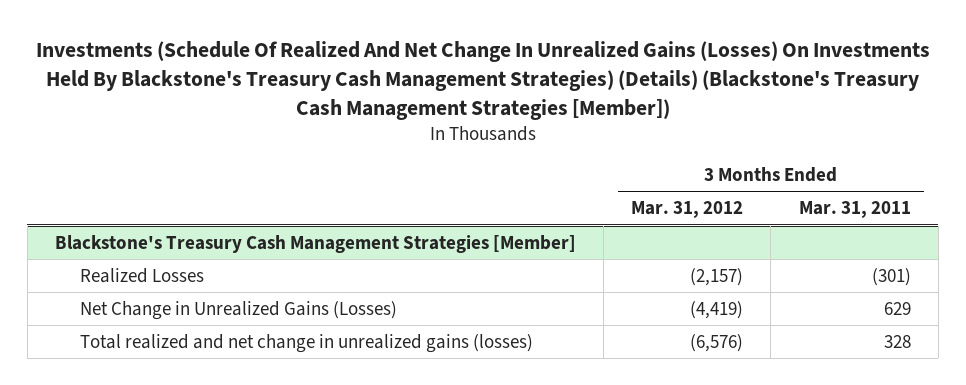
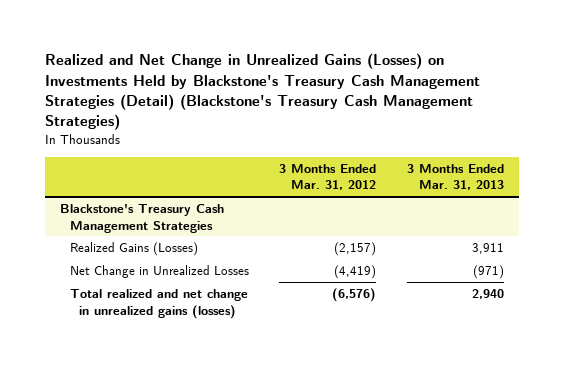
- Investments (Schedule Of Realized And Net Change In Unrealized Gains (Losses) On Investments Held By Blackstone's Treasury Cash Management Strategies) (Details) (Blackstone's Treasury Cash Management Strategies [Member])
+ Realized and Net Change in Unrealized Gains (Losses) on Investments Held by Blackstone's Treasury Cash Management Strategies (Detail) (Blackstone's Treasury Cash Management Strategies)
- | 3 Months Ended Mar. 31, 2012 | 3 Months Ended Mar. 31, 2011
+ | 3 Months Ended Mar. 31, 2012 | 3 Months Ended Mar. 31, 2013
- Blackstone's Treasury Cash Management Strategies [Member]
- Realized Losses | (2,157) | (301)
- Net Change in Unrealized Gains (Losses) | (4,419) | 629
+ Blackstone's Treasury Cash Management Strategies
+ Realized Gains (Losses) | (2,157) | 3,911
+ Net Change in Unrealized Losses | (4,419) | (971)

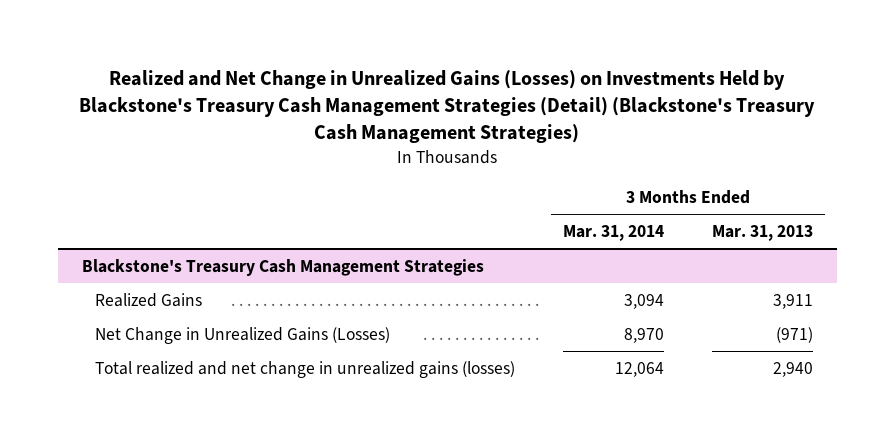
- | 3 Months Ended Mar. 31, 2012 | 3 Months Ended Mar. 31, 2013
+ | 3 Months Ended Mar. 31, 2014 | 3 Months Ended Mar. 31, 2013
@ Blackstone's Treasury Cash Management Strategies
- Realized Gains (Losses) | (2,157) | 3,911
- Net Change in Unrealized Losses | (4,419) | (971)
+ Realized Gains | 3,094 | 3,911
+ Net Change in Unrealized Gains (Losses) | 8,970 | (971)

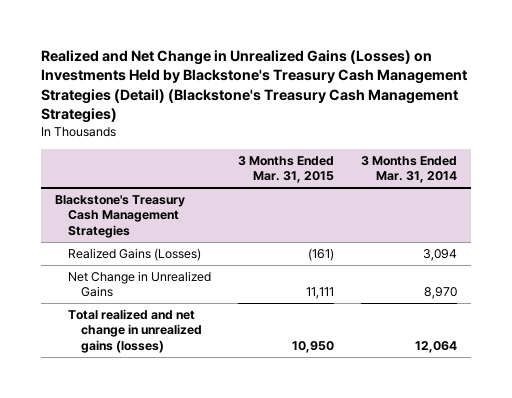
- | 3 Months Ended Mar. 31, 2014 | 3 Months Ended Mar. 31, 2013
+ | 3 Months Ended Mar. 31, 2015 | 3 Months Ended Mar. 31, 2014
@ Blackstone's Treasury Cash Management Strategies
- Realized Gains | 3,094 | 3,911
- Net Change in Unrealized Gains (Losses) | 8,970 | (971)
+ Realized Gains (Losses) | (161) | 3,094
+ Net Change in Unrealized Gains | 11,111 | 8,970

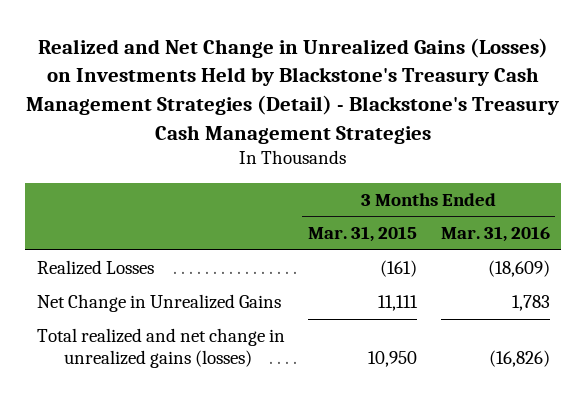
- Realized and Net Change in Unrealized Gains (Losses) on Investments Held by Blackstone's Treasury Cash Management Strategies (Detail) (Blackstone's Treasury Cash Management Strategies)
+ Realized and Net Change in Unrealized Gains (Losses) on Investments Held by Blackstone's Treasury Cash Management Strategies (Detail) - Blackstone's Treasury Cash Management Strategies
- | 3 Months Ended Mar. 31, 2015 | 3 Months Ended Mar. 31, 2014
+ | 3 Months Ended Mar. 31, 2015 | 3 Months Ended Mar. 31, 2016
- Blackstone's Treasury Cash Management Strategies
- Realized Gains (Losses) | (161) | 3,094
+ Realized Losses | (161) | (18,609)

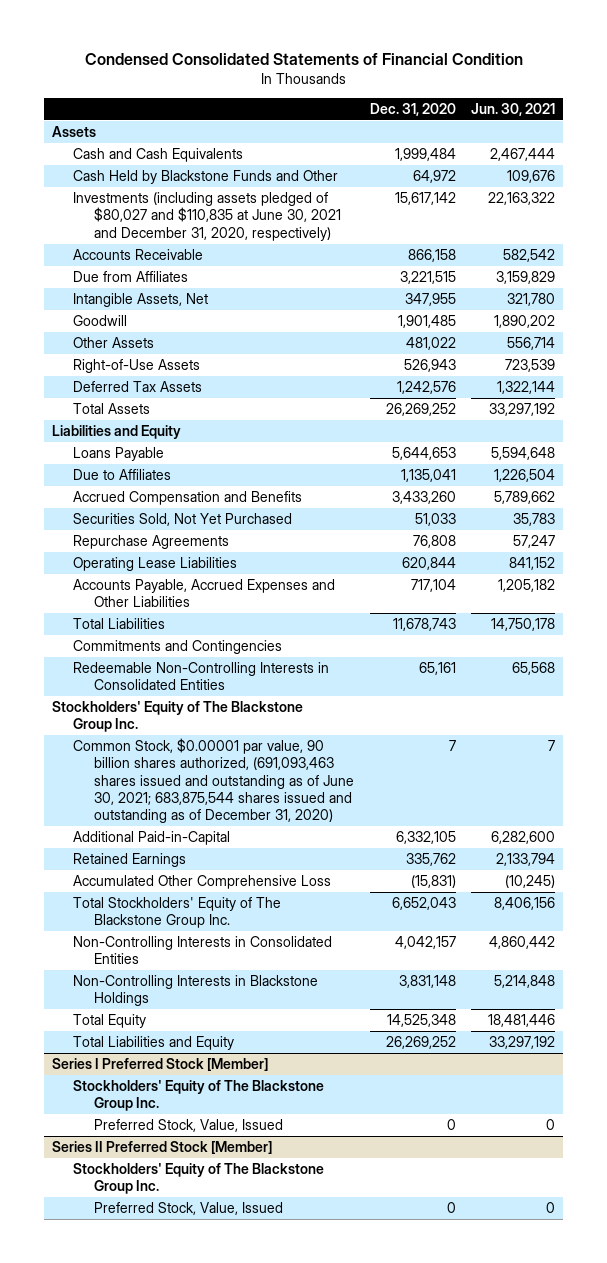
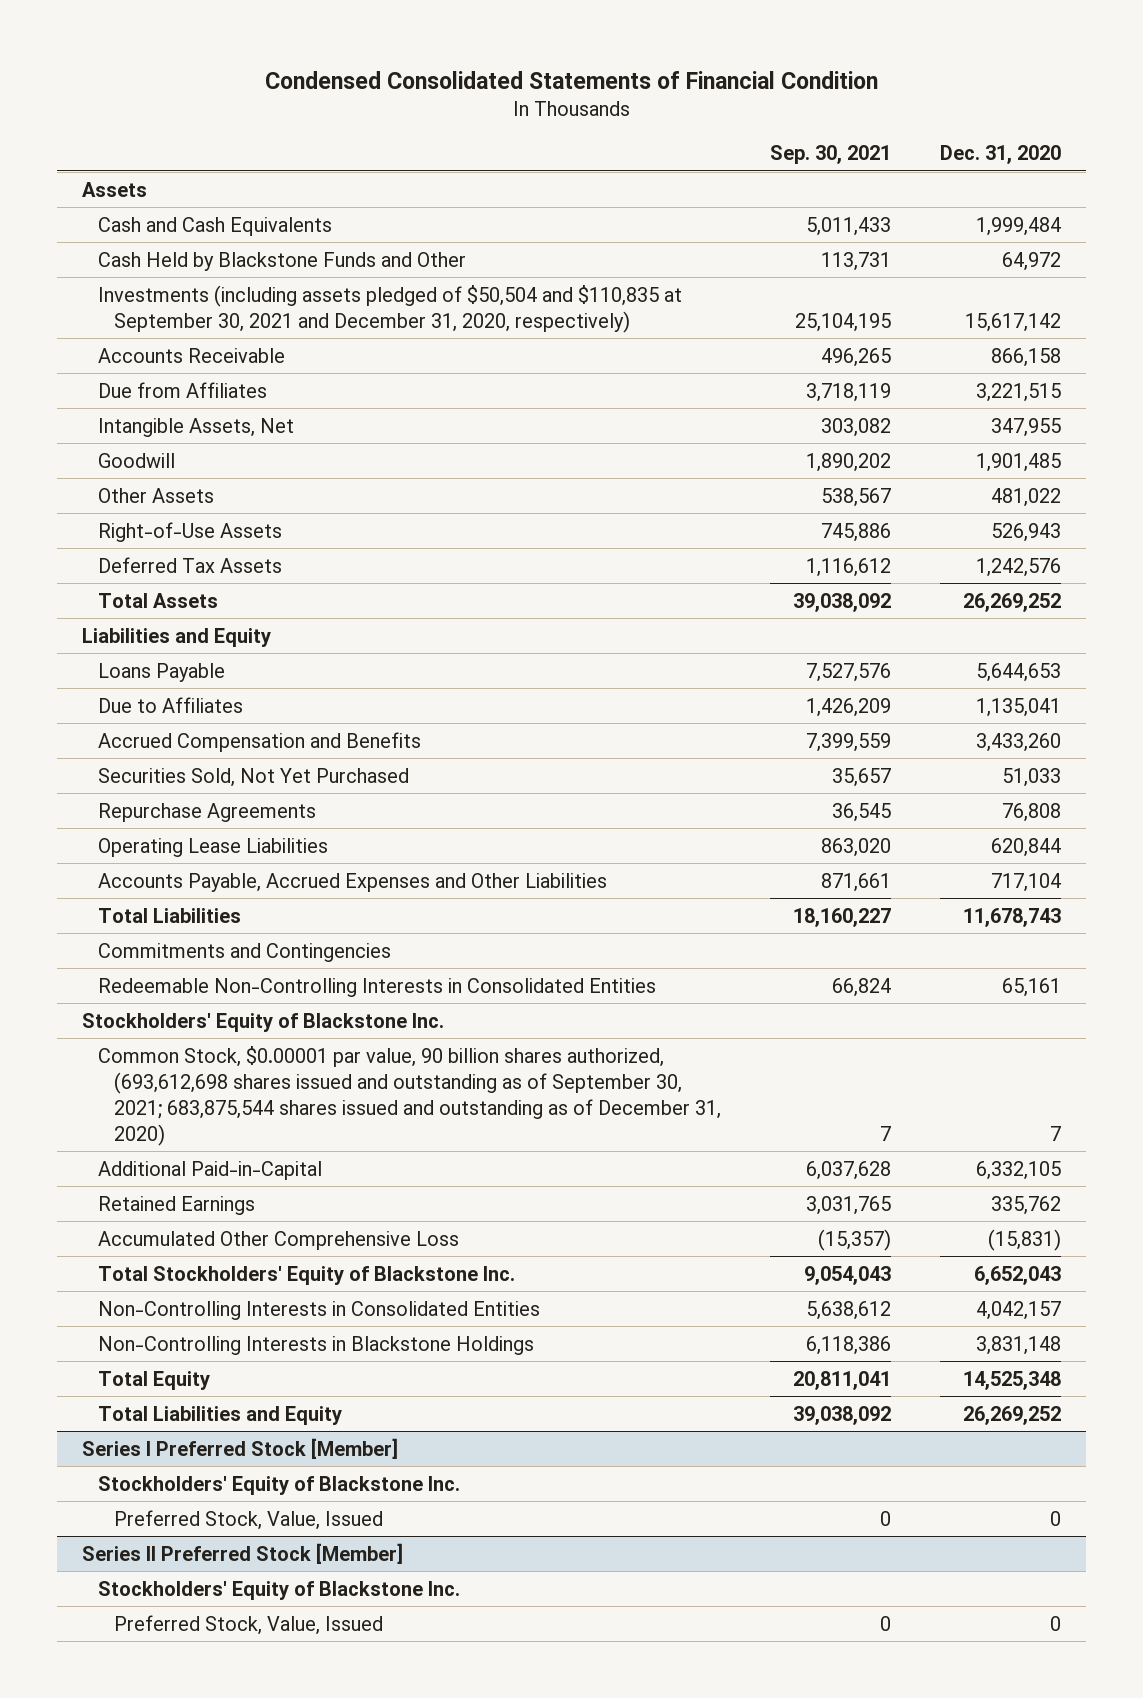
- | Dec. 31, 2020 | Jun. 30, 2021
+ | Sep. 30, 2021 | Dec. 31, 2020
- Investments (including assets pledged of $80,027 and $110,835 at June 30, 2021 and December 31, 2020, respectively) | 15,617,142 | 22,163,322
+ Investments (including assets pledged of $50,504 and $110,835 at September 30, 2021 and December 31, 2020, respectively) | 25,104,195 | 15,617,142
- Stockholders' Equity of The Blackstone Group Inc.
- Common Stock, $0.00001 par value, 90 billion shares authorized, (691,093,463 shares issued and outstanding as of June 30, 2021; 683,875,544 shares issued and outstanding as of December 31, 2020) | 7 | 7
+ Stockholders' Equity of Blackstone Inc.
+ Common Stock, $0.00001 par value, 90 billion shares authorized, (693,612,698 shares issued and outstanding as of September 30, 2021; 683,875,544 shares issued and outstanding as of December 31, 2020) | 7 | 7
- Total Stockholders' Equity of The Blackstone Group Inc. | 6,652,043 | 8,406,156
+ Total Stockholders' Equity of Blackstone Inc. | 9,054,043 | 6,652,043
@ Series I Preferred Stock [Member]
- Stockholders' Equity of The Blackstone Group Inc.
+ Stockholders' Equity of Blackstone Inc.
@ Series II Preferred Stock [Member]
- Stockholders' Equity of The Blackstone Group Inc.
+ Stockholders' Equity of Blackstone Inc.

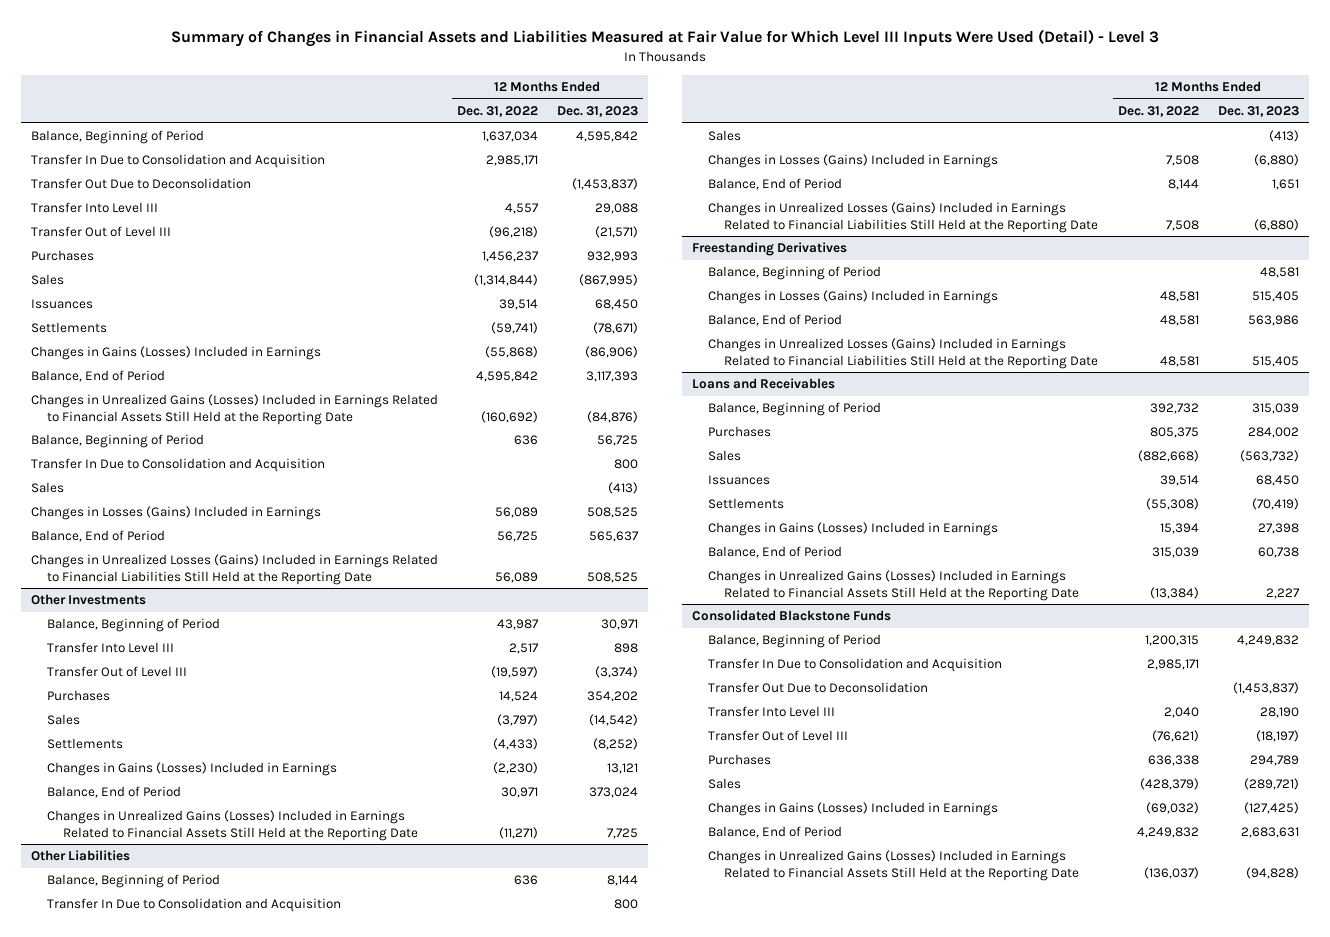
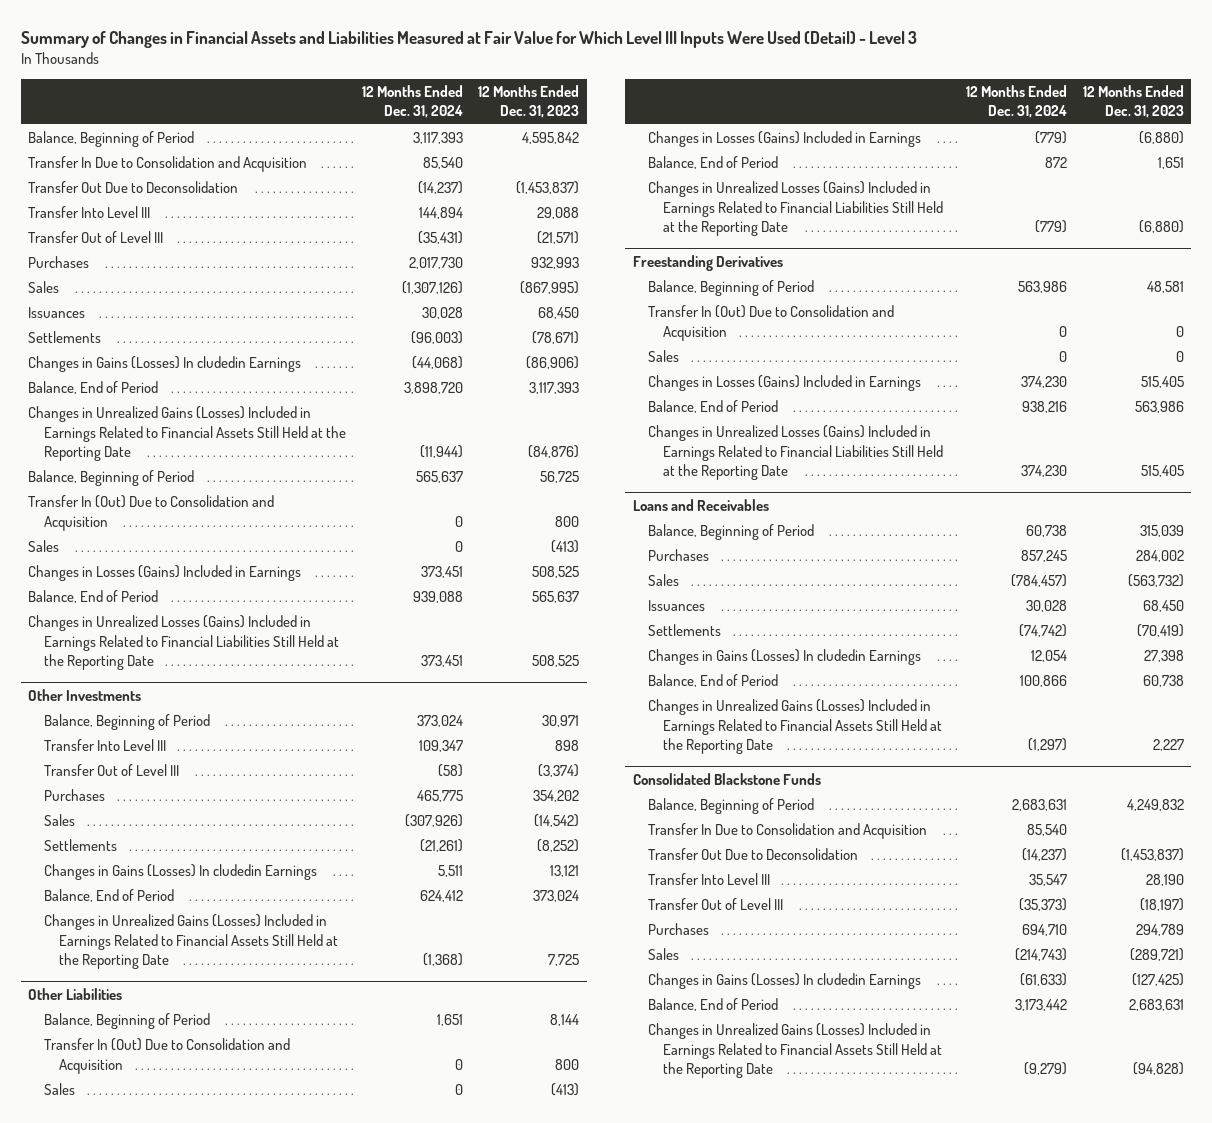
- | 12 Months Ended Dec. 31, 2022 | 12 Months Ended Dec. 31, 2023
+ | 12 Months Ended Dec. 31, 2024 | 12 Months Ended Dec. 31, 2023
- Changes in Gains (Losses) Included in Earnings | (55,868) | (86,906)
+ Changes in Gains (Losses) In cludedin Earnings | (44,068) | (86,906)
- Transfer In Due to Consolidation and Acquisition | | 800
+ Transfer In (Out) Due to Consolidation and Acquisition | 0 | 800
@ Other Investments
- Changes in Gains (Losses) Included in Earnings | (2,230) | 13,121
+ Changes in Gains (Losses) In cludedin Earnings | 5,511 | 13,121
@ Other Liabilities
- Transfer In Due to Consolidation and Acquisition | | 800
+ Transfer In (Out) Due to Consolidation and Acquisition | 0 | 800
@ Freestanding Derivatives
+ Transfer In (Out) Due to Consolidation and Acquisition | 0 | 0
+ Sales | 0 | 0
@ Loans and Receivables
- Changes in Gains (Losses) Included in Earnings | 15,394 | 27,398
+ Changes in Gains (Losses) In cludedin Earnings | 12,054 | 27,398
@ Consolidated Blackstone Funds
- Changes in Gains (Losses) Included in Earnings | (69,032) | (127,425)
+ Changes in Gains (Losses) In cludedin Earnings | (61,633) | (127,425)

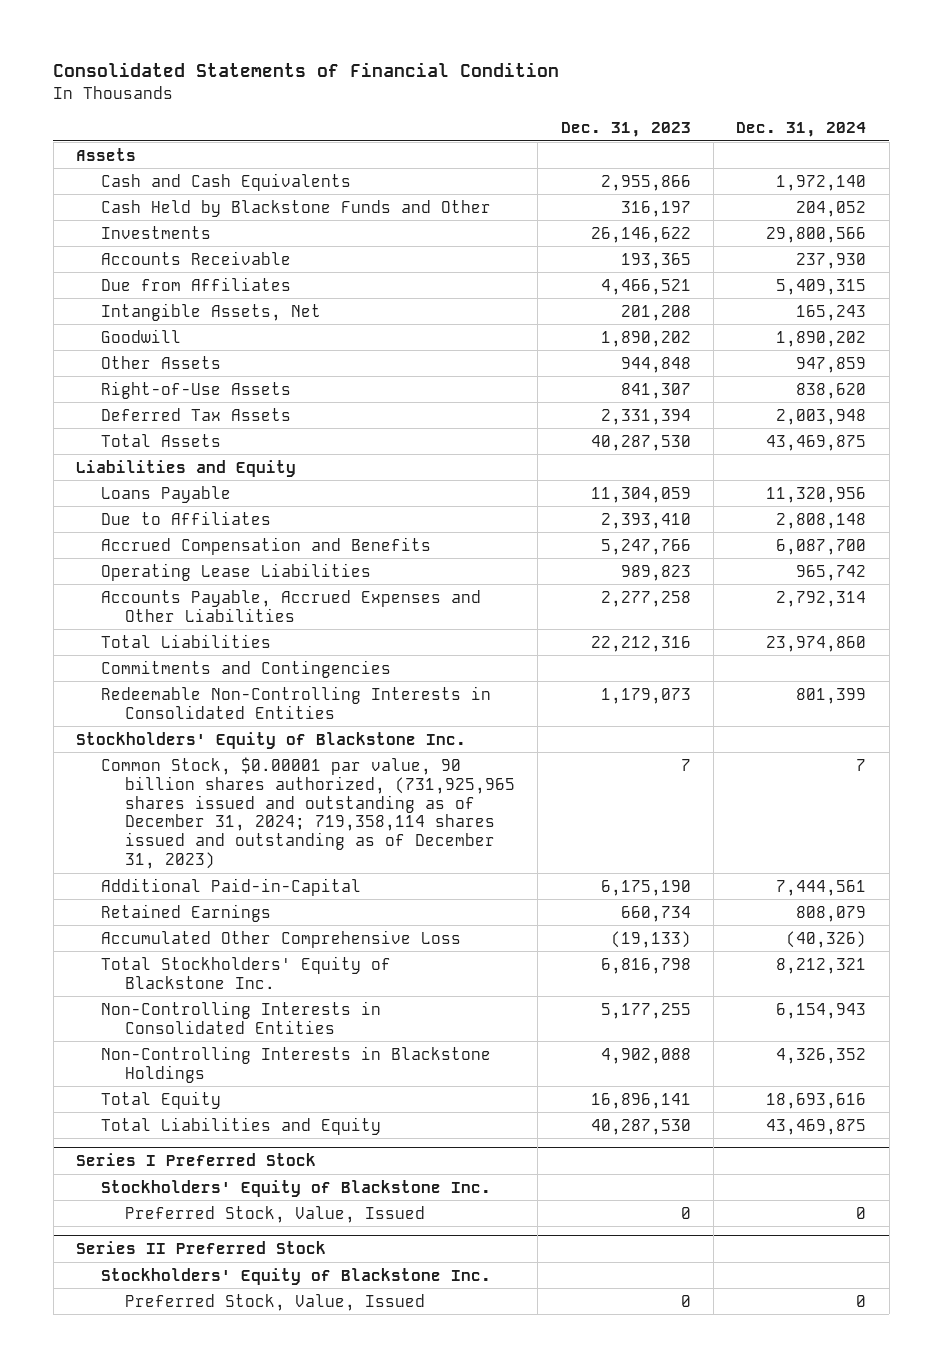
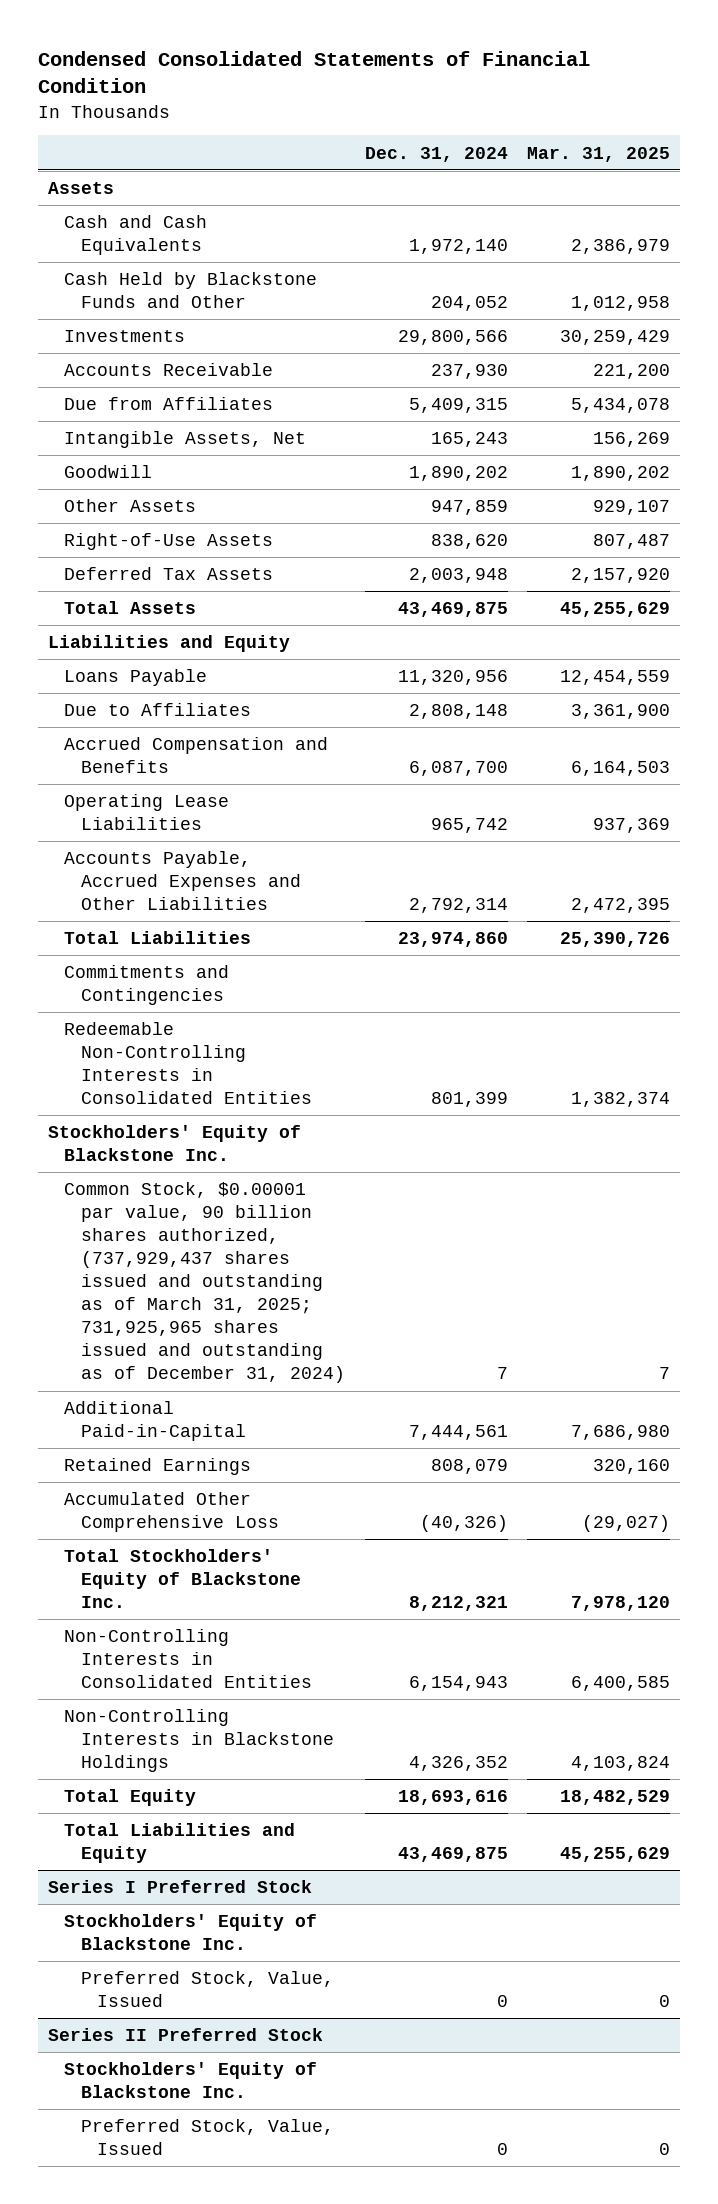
- Consolidated Statements of Financial Condition
+ Condensed Consolidated Statements of Financial Condition
- | Dec. 31, 2023 | Dec. 31, 2024
+ | Dec. 31, 2024 | Mar. 31, 2025
- Common Stock, $0.00001 par value, 90 billion shares authorized, (731,925,965 shares issued and outstanding as of December 31, 2024; 719,358,114 shares issued and outstanding as of December 31, 2023) | 7 | 7
+ Common Stock, $0.00001 par value, 90 billion shares authorized, (737,929,437 shares issued and outstanding as of March 31, 2025; 731,925,965 shares issued and outstanding as of December 31, 2024) | 7 | 7

